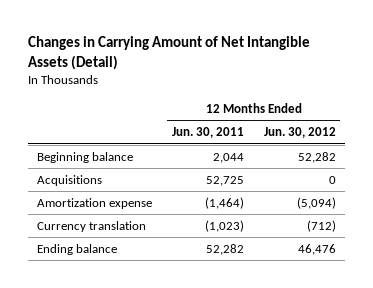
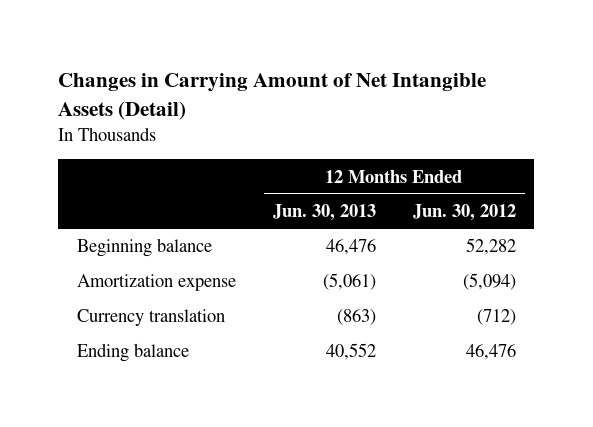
- | 12 Months Ended Jun. 30, 2011 | 12 Months Ended Jun. 30, 2012
+ | 12 Months Ended Jun. 30, 2013 | 12 Months Ended Jun. 30, 2012
- Acquisitions | 52,725 | 0

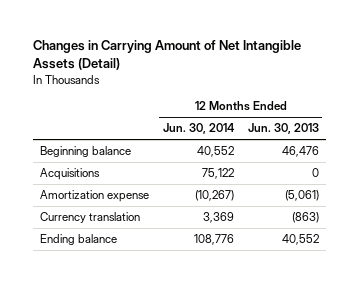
- | 12 Months Ended Jun. 30, 2013 | 12 Months Ended Jun. 30, 2012
+ | 12 Months Ended Jun. 30, 2014 | 12 Months Ended Jun. 30, 2013
+ Acquisitions | 75,122 | 0

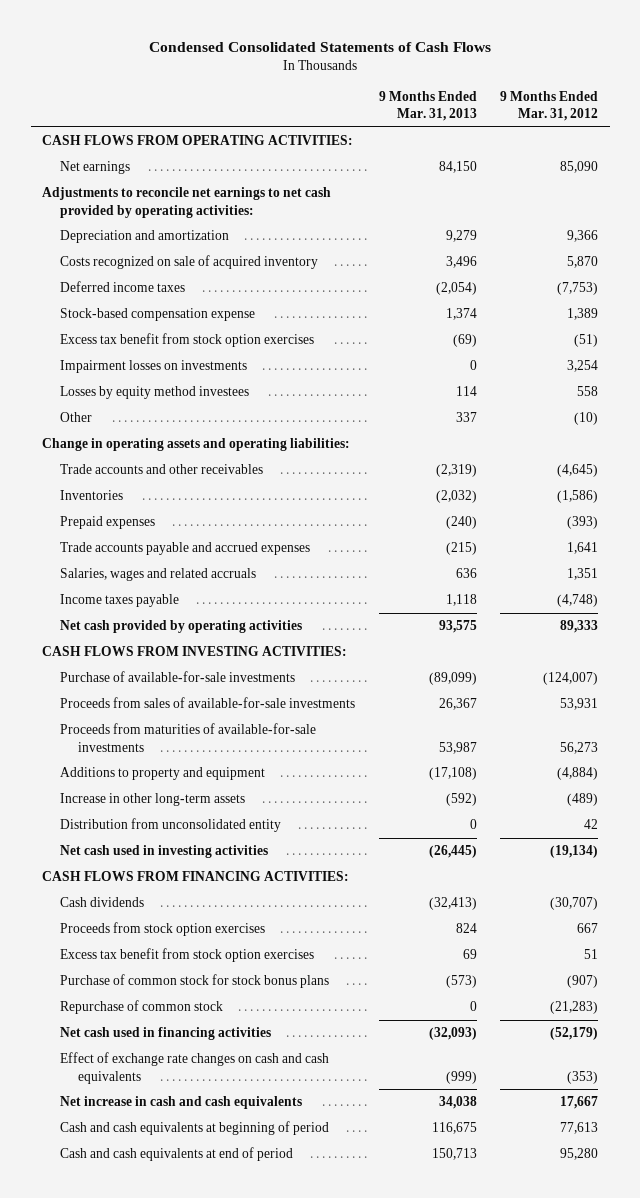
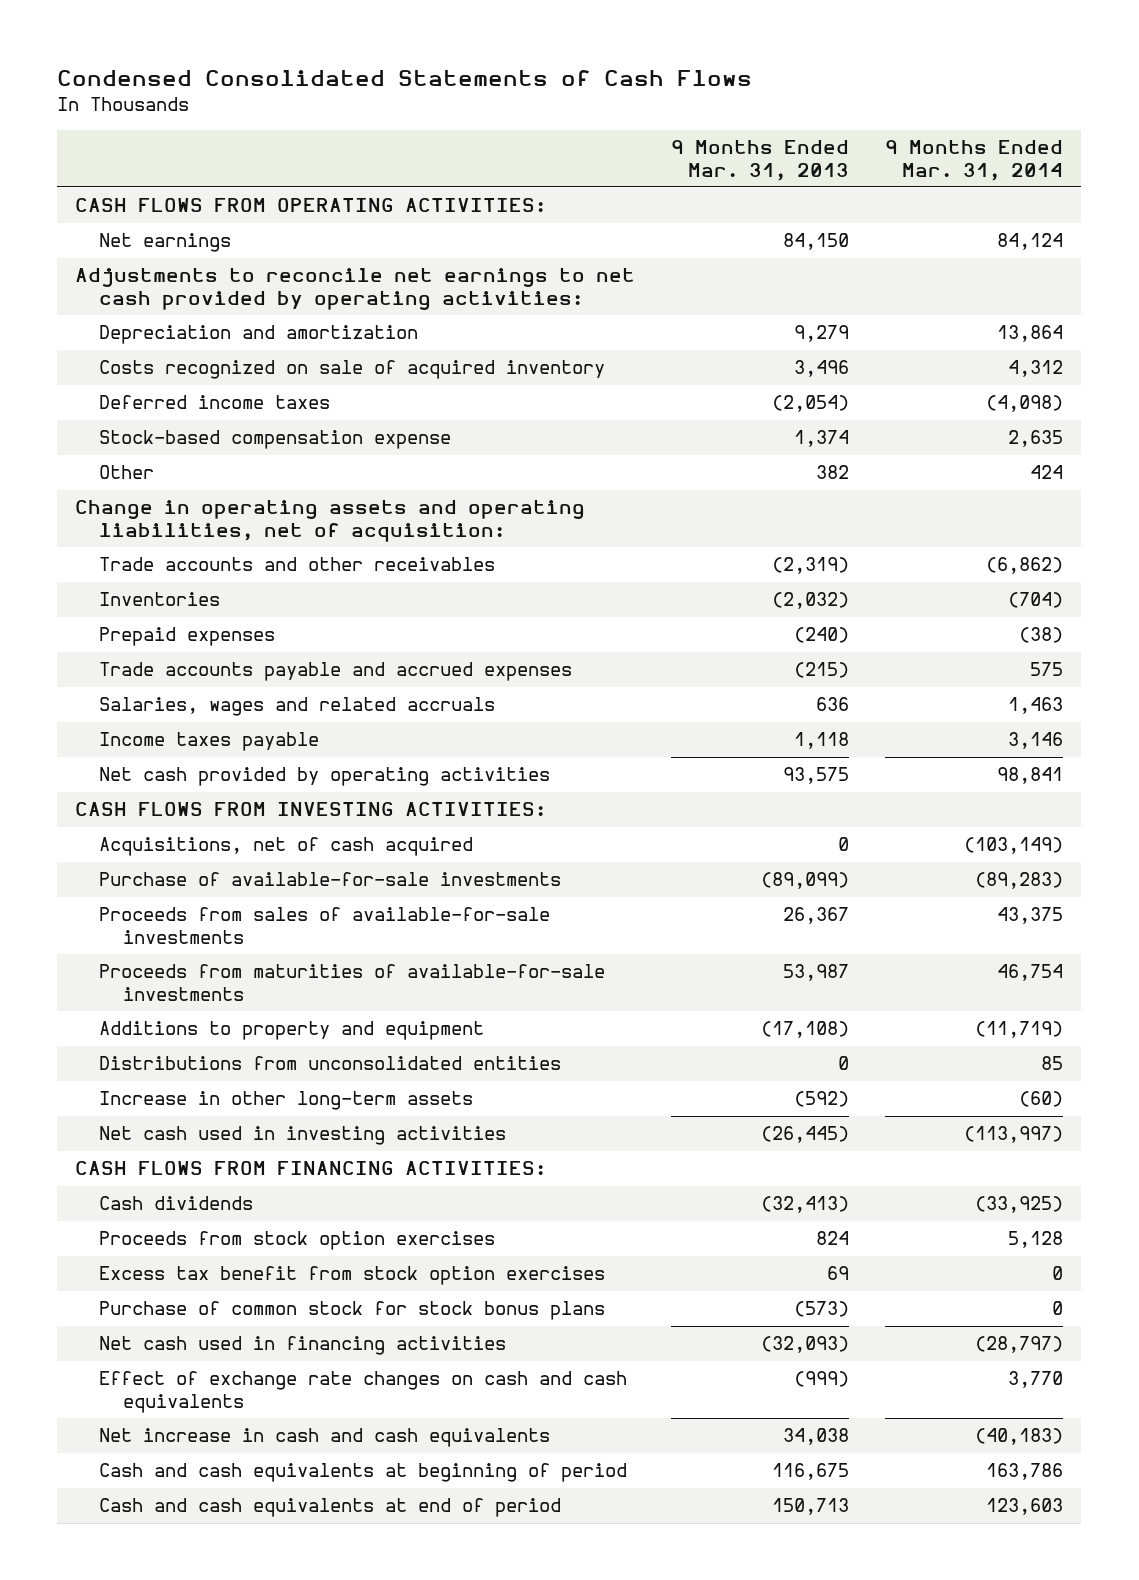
- | 9 Months Ended Mar. 31, 2013 | 9 Months Ended Mar. 31, 2012
+ | 9 Months Ended Mar. 31, 2013 | 9 Months Ended Mar. 31, 2014
- Excess tax benefit from stock option exercises | (69) | (51)
- Impairment losses on investments | 0 | 3,254
- Losses by equity method investees | 114 | 558
- Other | 337 | (10)
- Change in operating assets and operating liabilities:
+ Other | 382 | 424
+ Change in operating assets and operating liabilities, net of acquisition:
+ Acquisitions, net of cash acquired | 0 | (103,149)
+ Distributions from unconsolidated entities | 0 | 85
- Distribution from unconsolidated entity | 0 | 42
- Repurchase of common stock | 0 | (21,283)

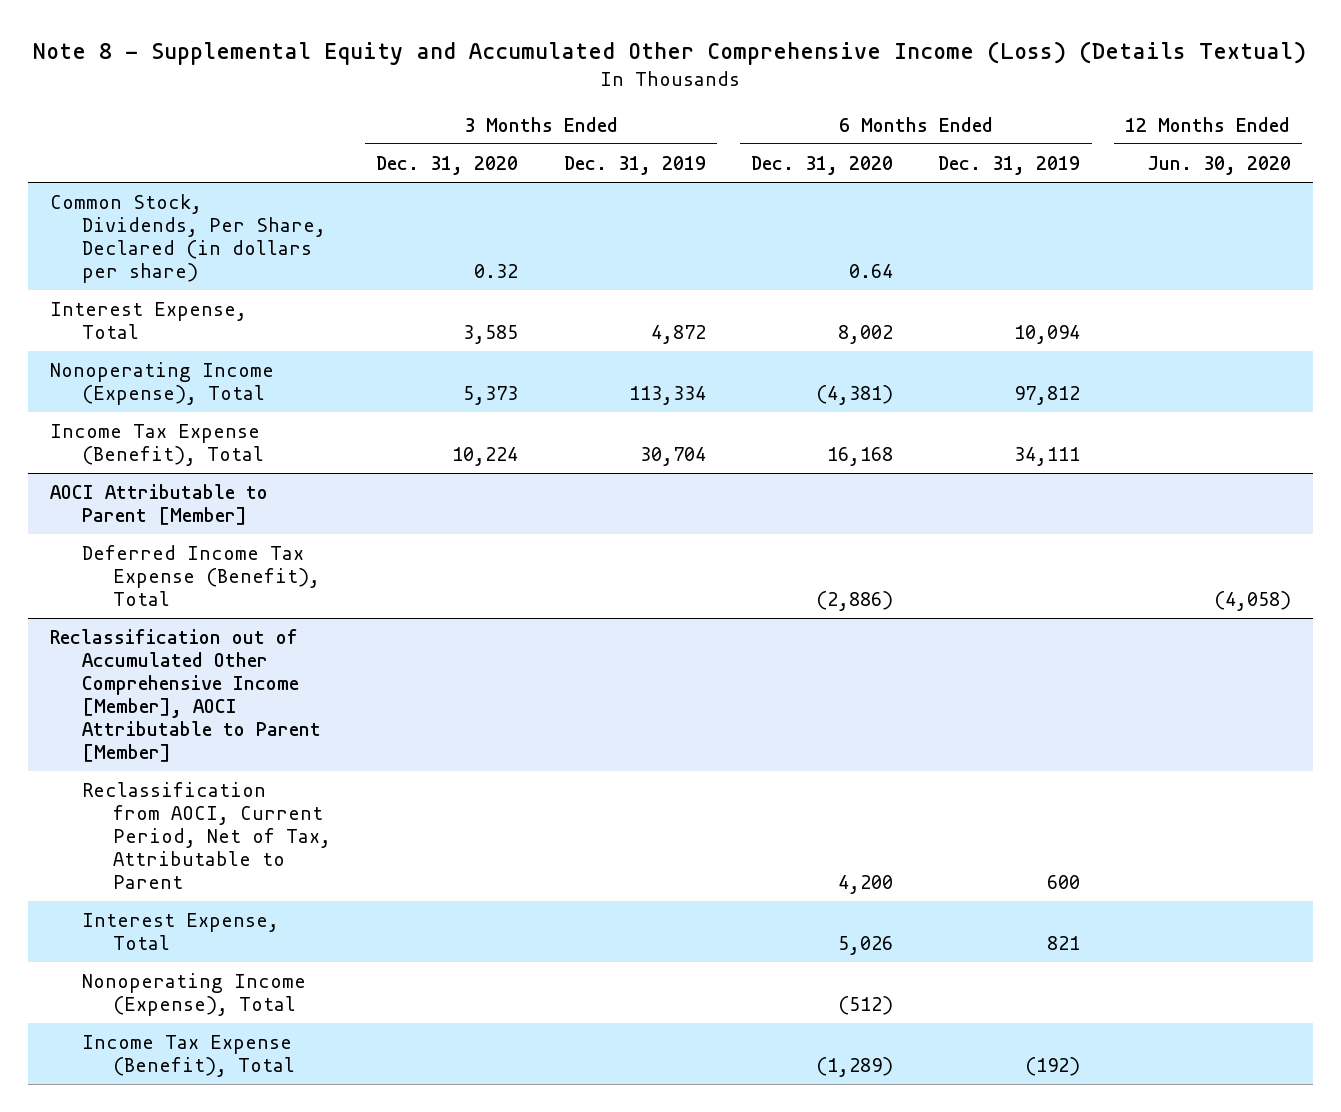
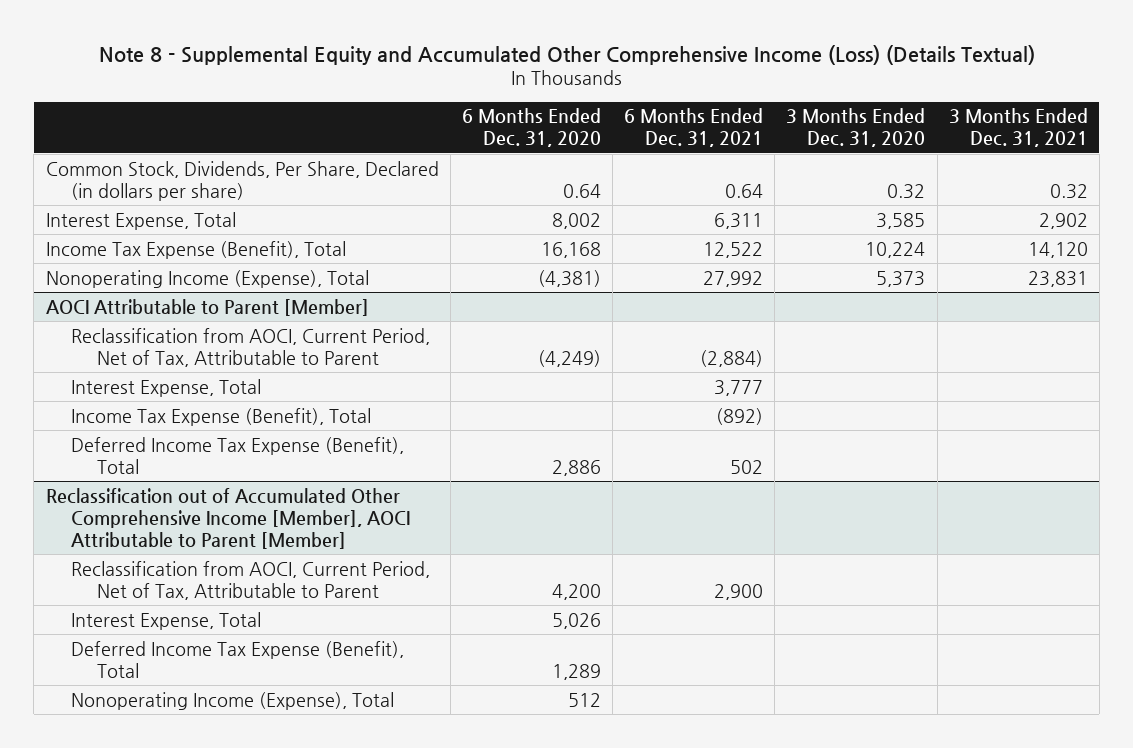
- | 3 Months Ended Dec. 31, 2020 | 3 Months Ended Dec. 31, 2019 | 6 Months Ended Dec. 31, 2020 | 6 Months Ended Dec. 31, 2019 | 12 Months Ended Jun. 30, 2020
+ | 6 Months Ended Dec. 31, 2020 | 6 Months Ended Dec. 31, 2021 | 3 Months Ended Dec. 31, 2020 | 3 Months Ended Dec. 31, 2021
moved down: Nonoperating Income (Expense), Total | (4,381) | 27,992 | 5,373 | 23,831
@ AOCI Attributable to Parent [Member]
- Deferred Income Tax Expense (Benefit), Total | | | (2,886) | | (4,058)
+ Reclassification from AOCI, Current Period, Net of Tax, Attributable to Parent | (4,249) | (2,884) | |
+ Interest Expense, Total | | 3,777 | |
+ Income Tax Expense (Benefit), Total | | (892) | |
+ Deferred Income Tax Expense (Benefit), Total | 2,886 | 502 | |
@ Reclassification out of Accumulated Other Comprehensive Income [Member], AOCI Attributable to Parent [Member]
- Nonoperating Income (Expense), Total | | | (512) | |
- Income Tax Expense (Benefit), Total | | | (1,289) | (192) |
+ Deferred Income Tax Expense (Benefit), Total | 1,289 | | |
+ Nonoperating Income (Expense), Total | 512 | | |

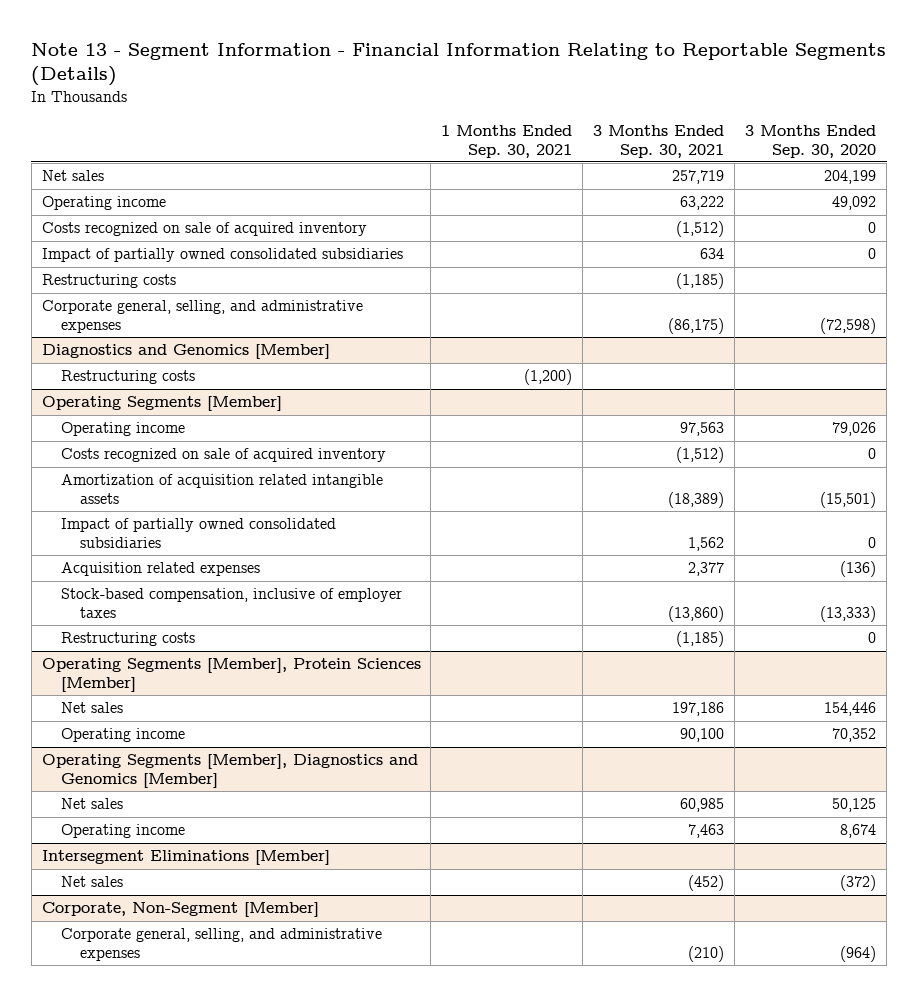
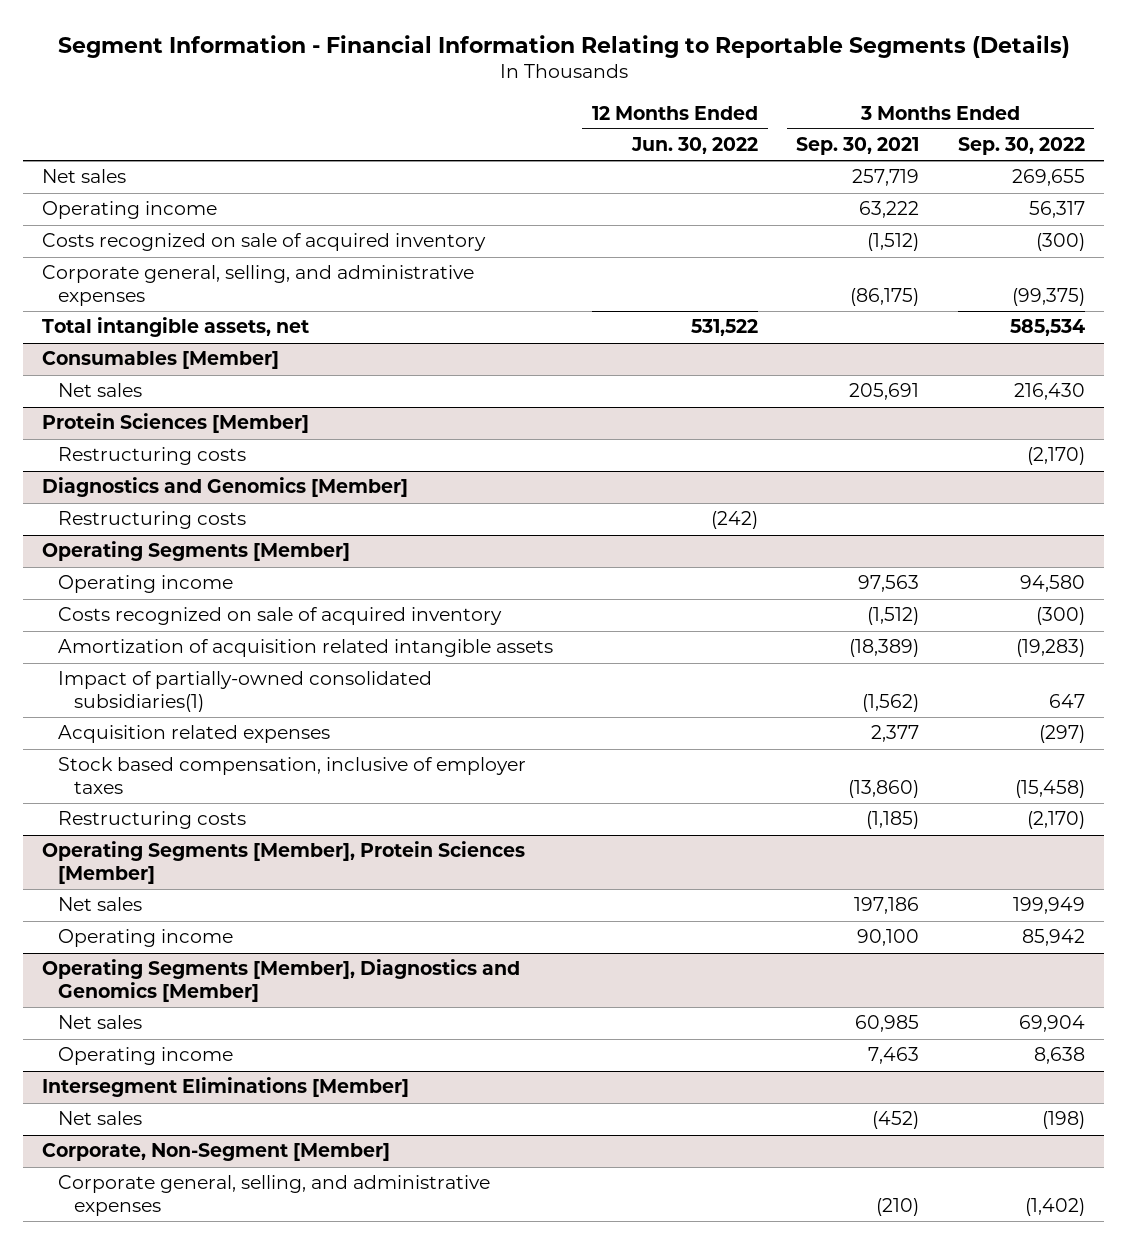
- Note 13 - Segment Information - Financial Information Relating to Reportable Segments (Details)
+ Segment Information - Financial Information Relating to Reportable Segments (Details)
- | 1 Months Ended Sep. 30, 2021 | 3 Months Ended Sep. 30, 2021 | 3 Months Ended Sep. 30, 2020
+ | 12 Months Ended Jun. 30, 2022 | 3 Months Ended Sep. 30, 2021 | 3 Months Ended Sep. 30, 2022
- Impact of partially owned consolidated subsidiaries | | 634 | 0
- Restructuring costs | | (1,185) |
+ Total intangible assets, net | 531,522 | | 585,534
+ Consumables [Member]
+ Net sales | | 205,691 | 216,430
+ Protein Sciences [Member]
+ Restructuring costs | | | (2,170)
@ Operating Segments [Member]
- Impact of partially owned consolidated subsidiaries | | 1,562 | 0
+ Impact of partially-owned consolidated subsidiaries(1) | | (1,562) | 647
- Stock-based compensation, inclusive of employer taxes | | (13,860) | (13,333)
+ Stock based compensation, inclusive of employer taxes | | (13,860) | (15,458)

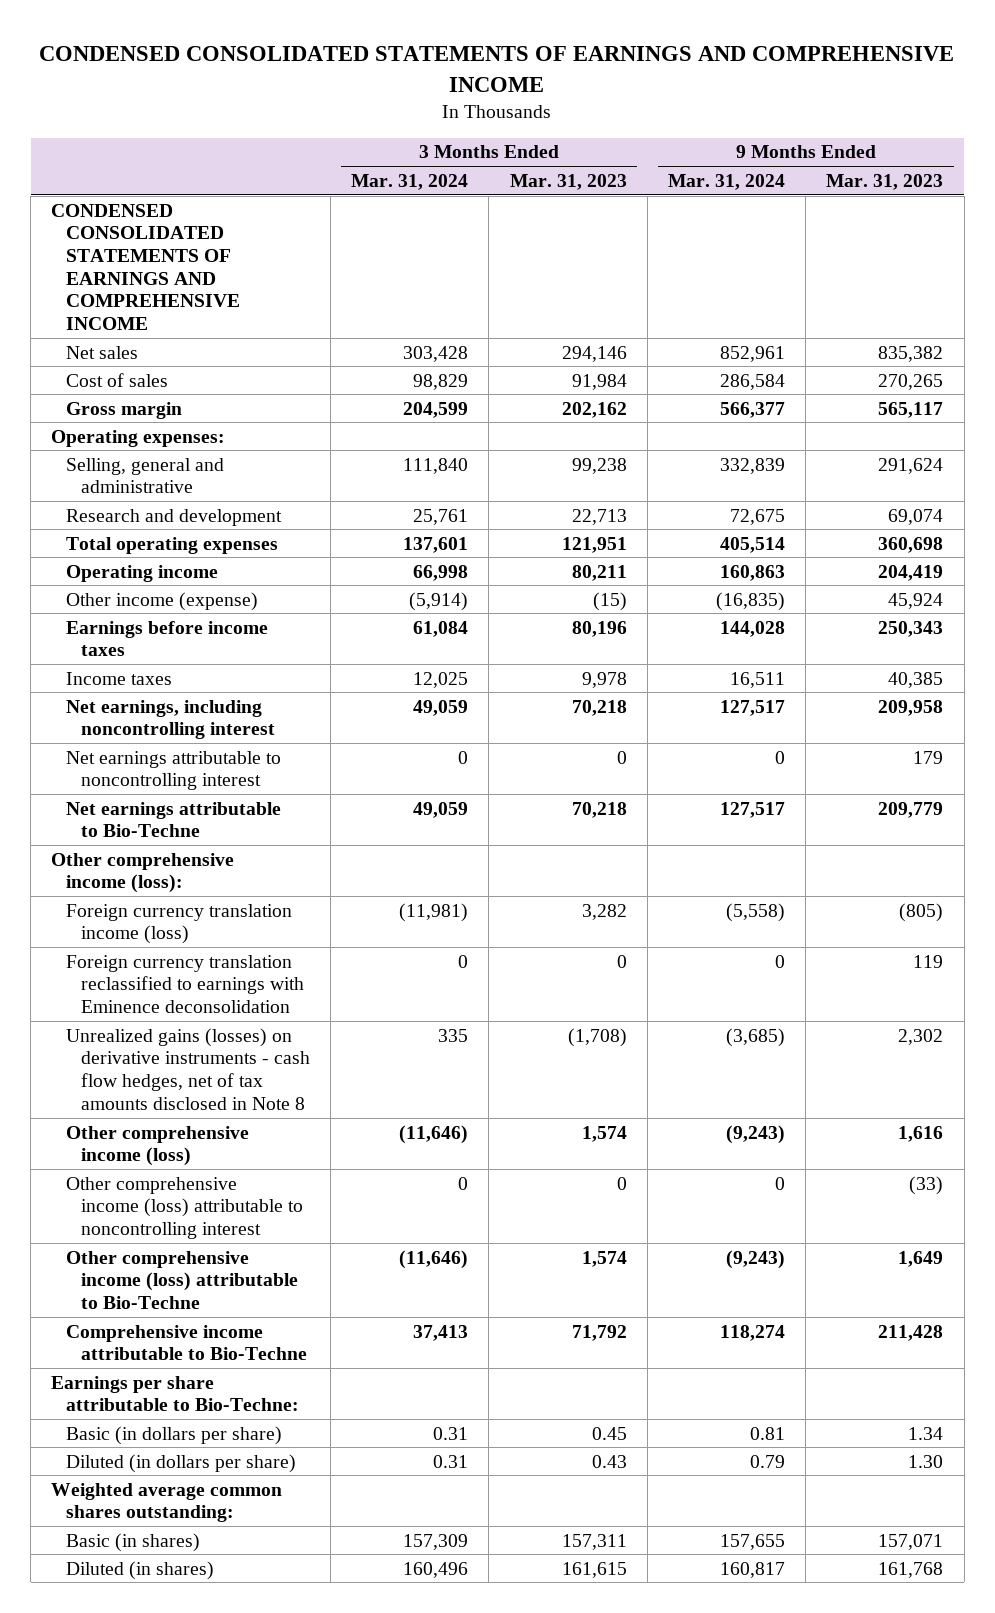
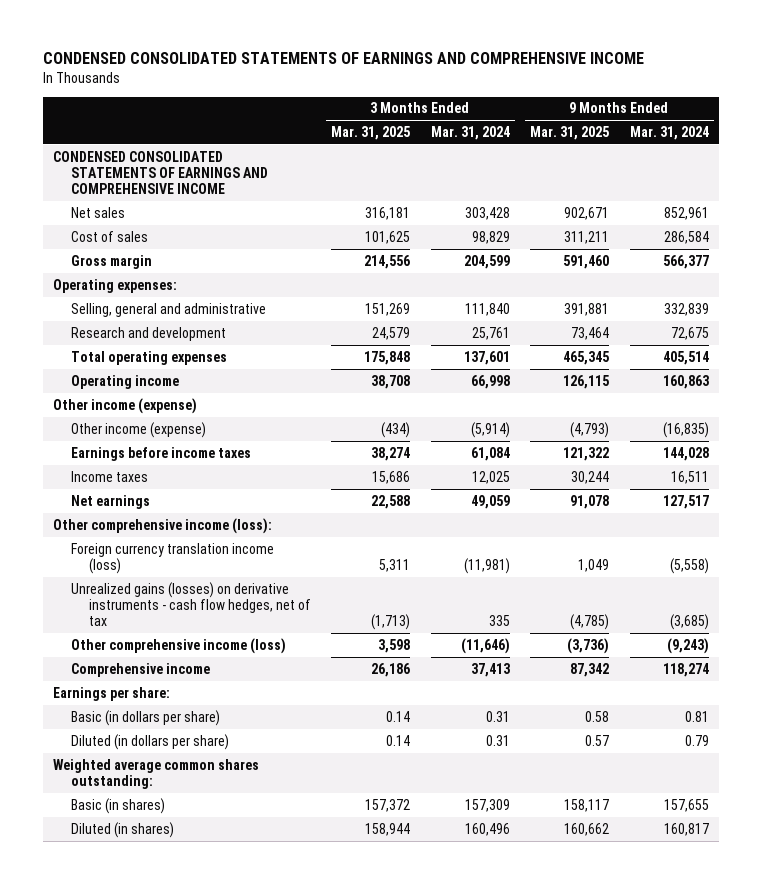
- | 3 Months Ended Mar. 31, 2024 | 3 Months Ended Mar. 31, 2023 | 9 Months Ended Mar. 31, 2024 | 9 Months Ended Mar. 31, 2023
+ | 3 Months Ended Mar. 31, 2025 | 3 Months Ended Mar. 31, 2024 | 9 Months Ended Mar. 31, 2025 | 9 Months Ended Mar. 31, 2024
+ Other income (expense)
- Net earnings, including noncontrolling interest | 49,059 | 70,218 | 127,517 | 209,958
- Net earnings attributable to noncontrolling interest | 0 | 0 | 0 | 179
- Net earnings attributable to Bio-Techne | 49,059 | 70,218 | 127,517 | 209,779
+ Net earnings | 22,588 | 49,059 | 91,078 | 127,517
- Foreign currency translation reclassified to earnings with Eminence deconsolidation | 0 | 0 | 0 | 119
- Unrealized gains (losses) on derivative instruments - cash flow hedges, net of tax amounts disclosed in Note 8 | 335 | (1,708) | (3,685) | 2,302
+ Unrealized gains (losses) on derivative instruments - cash flow hedges, net of tax | (1,713) | 335 | (4,785) | (3,685)
- Other comprehensive income (loss) attributable to noncontrolling interest | 0 | 0 | 0 | (33)
- Other comprehensive income (loss) attributable to Bio-Techne | (11,646) | 1,574 | (9,243) | 1,649
- Comprehensive income attributable to Bio-Techne | 37,413 | 71,792 | 118,274 | 211,428
- Earnings per share attributable to Bio-Techne:
+ Comprehensive income | 26,186 | 37,413 | 87,342 | 118,274
+ Earnings per share:

